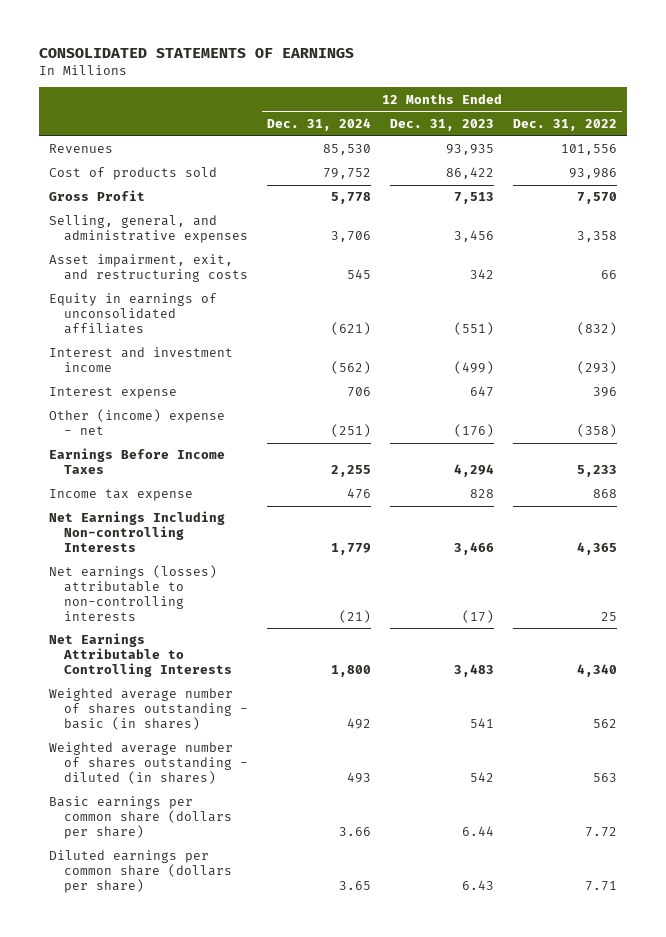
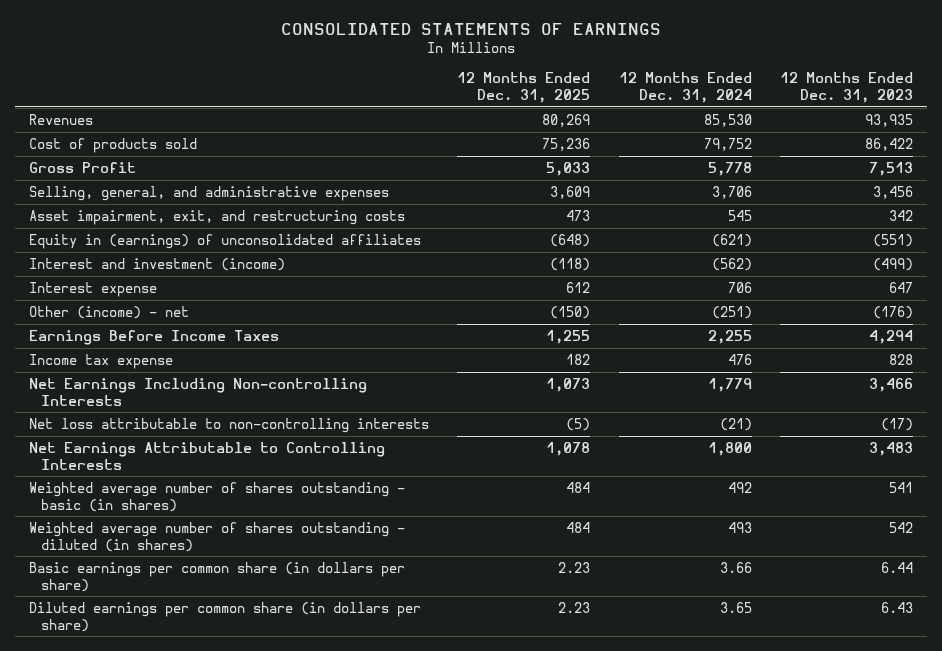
- | 12 Months Ended Dec. 31, 2024 | 12 Months Ended Dec. 31, 2023 | 12 Months Ended Dec. 31, 2022
+ | 12 Months Ended Dec. 31, 2025 | 12 Months Ended Dec. 31, 2024 | 12 Months Ended Dec. 31, 2023
- Equity in earnings of unconsolidated affiliates | (621) | (551) | (832)
- Interest and investment income | (562) | (499) | (293)
+ Equity in (earnings) of unconsolidated affiliates | (648) | (621) | (551)
+ Interest and investment (income) | (118) | (562) | (499)
- Other (income) expense - net | (251) | (176) | (358)
+ Other (income) - net | (150) | (251) | (176)
- Net earnings (losses) attributable to non-controlling interests | (21) | (17) | 25
+ Net loss attributable to non-controlling interests | (5) | (21) | (17)
- Basic earnings per common share (dollars per share) | 3.66 | 6.44 | 7.72
- Diluted earnings per common share (dollars per share) | 3.65 | 6.43 | 7.71
+ Basic earnings per common share (in dollars per share) | 2.23 | 3.66 | 6.44
+ Diluted earnings per common share (in dollars per share) | 2.23 | 3.65 | 6.43

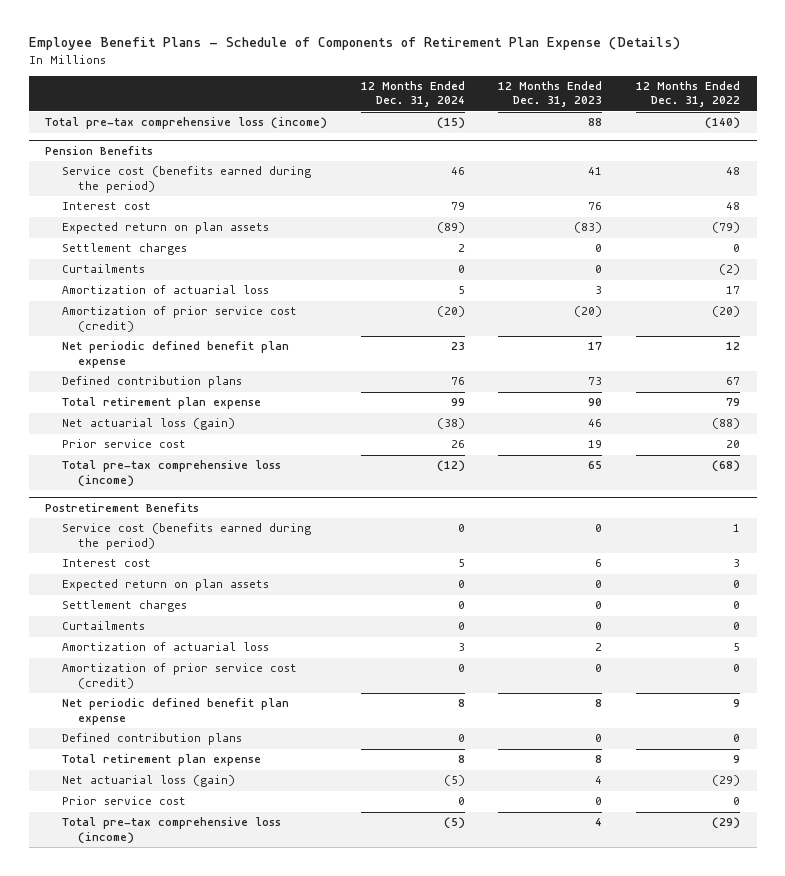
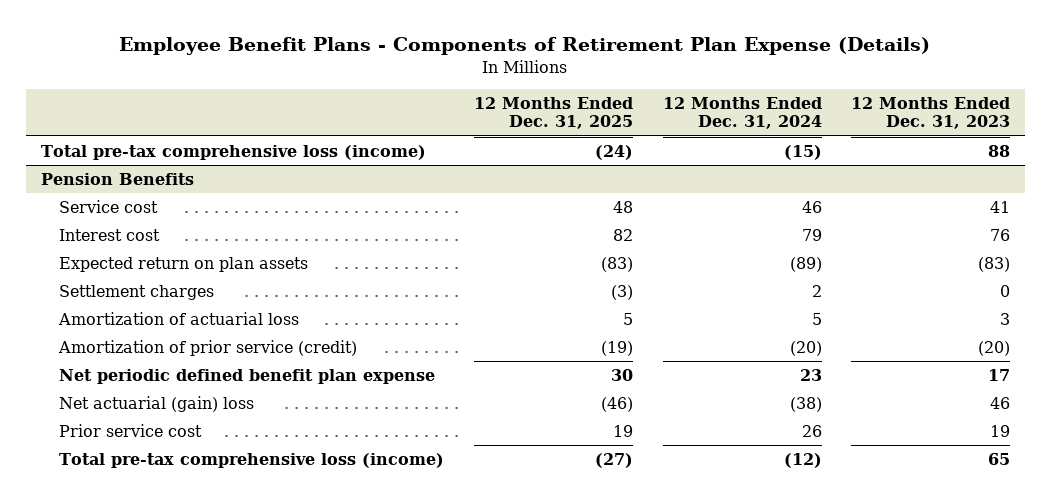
- Employee Benefit Plans - Schedule of Components of Retirement Plan Expense (Details)
+ Employee Benefit Plans - Components of Retirement Plan Expense (Details)
- | 12 Months Ended Dec. 31, 2024 | 12 Months Ended Dec. 31, 2023 | 12 Months Ended Dec. 31, 2022
+ | 12 Months Ended Dec. 31, 2025 | 12 Months Ended Dec. 31, 2024 | 12 Months Ended Dec. 31, 2023
@ Pension Benefits
- Service cost (benefits earned during the period) | 46 | 41 | 48
+ Service cost | 48 | 46 | 41
- Curtailments | 0 | 0 | (2)
- Amortization of prior service cost (credit) | (20) | (20) | (20)
+ Amortization of prior service (credit) | (19) | (20) | (20)
- Defined contribution plans | 76 | 73 | 67
- Total retirement plan expense | 99 | 90 | 79
- Net actuarial loss (gain) | (38) | 46 | (88)
+ Net actuarial (gain) loss | (46) | (38) | 46
- Postretirement Benefits
- Service cost (benefits earned during the period) | 0 | 0 | 1
- Interest cost | 5 | 6 | 3
- Expected return on plan assets | 0 | 0 | 0
- Settlement charges | 0 | 0 | 0
- Curtailments | 0 | 0 | 0
- Amortization of actuarial loss | 3 | 2 | 5
- Amortization of prior service cost (credit) | 0 | 0 | 0
- Net periodic defined benefit plan expense | 8 | 8 | 9
- Defined contribution plans | 0 | 0 | 0
- Total retirement plan expense | 8 | 8 | 9
- Net actuarial loss (gain) | (5) | 4 | (29)
- Prior service cost | 0 | 0 | 0
- Total pre-tax comprehensive loss (income) | (5) | 4 | (29)

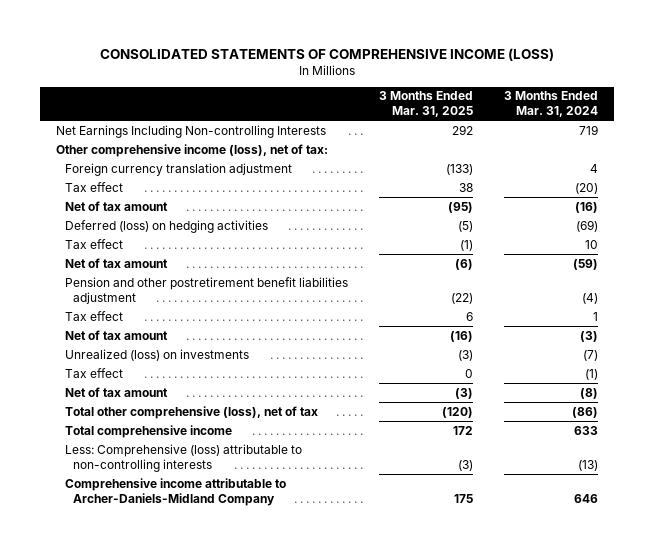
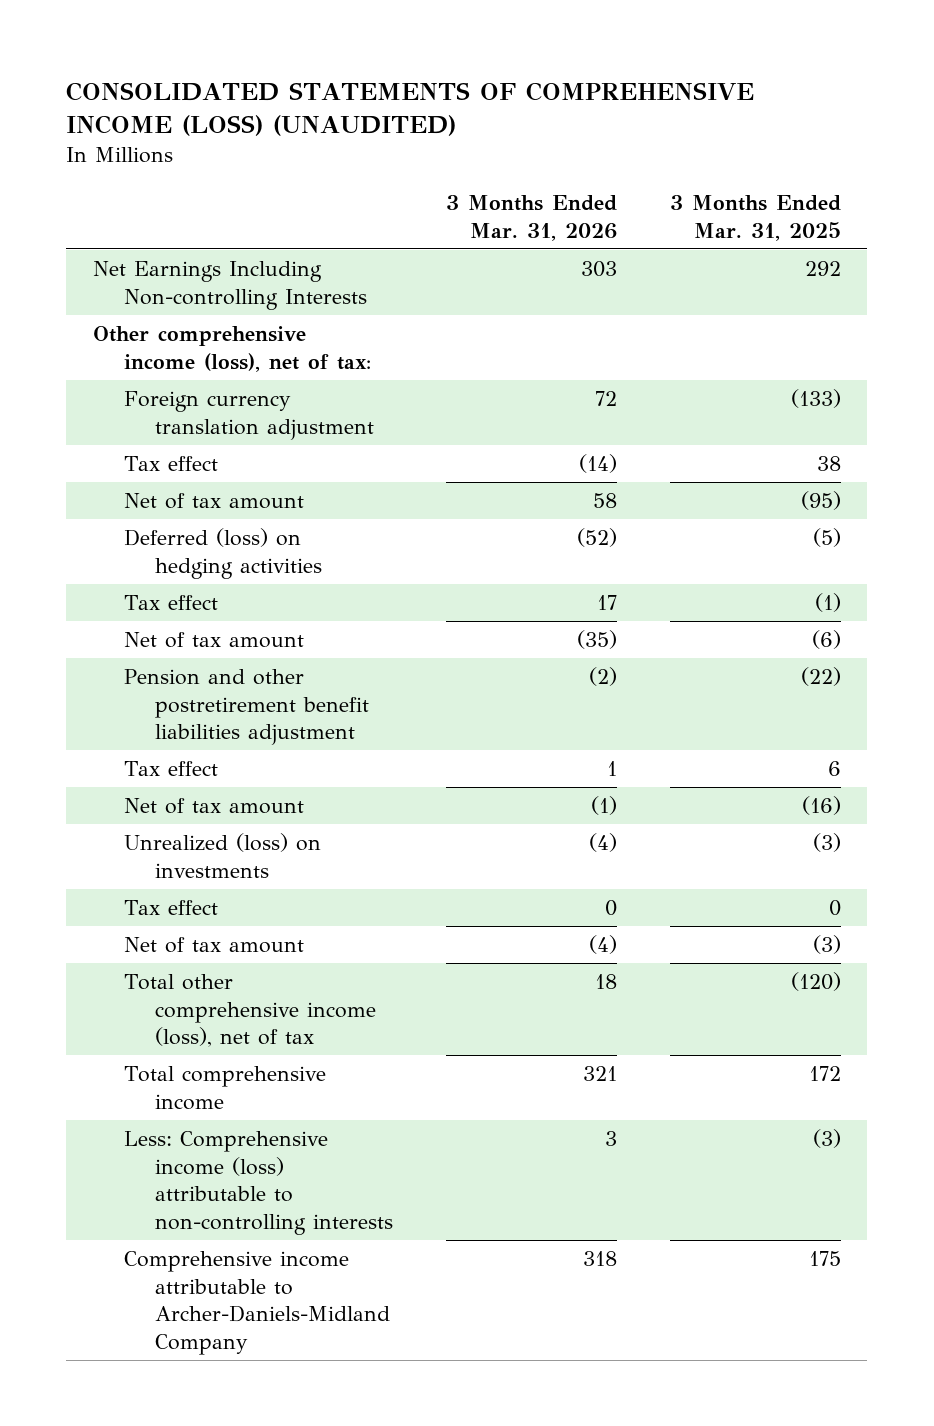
- CONSOLIDATED STATEMENTS OF COMPREHENSIVE INCOME (LOSS)
+ CONSOLIDATED STATEMENTS OF COMPREHENSIVE INCOME (LOSS) (UNAUDITED)
- | 3 Months Ended Mar. 31, 2025 | 3 Months Ended Mar. 31, 2024
+ | 3 Months Ended Mar. 31, 2026 | 3 Months Ended Mar. 31, 2025
- Total other comprehensive (loss), net of tax | (120) | (86)
+ Total other comprehensive income (loss), net of tax | 18 | (120)
- Less: Comprehensive (loss) attributable to non-controlling interests | (3) | (13)
+ Less: Comprehensive income (loss) attributable to non-controlling interests | 3 | (3)

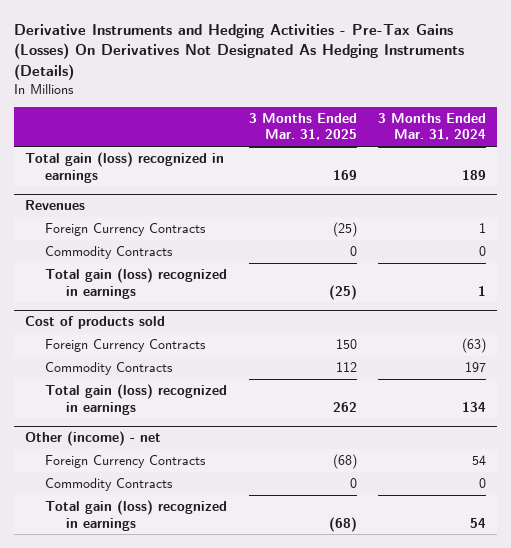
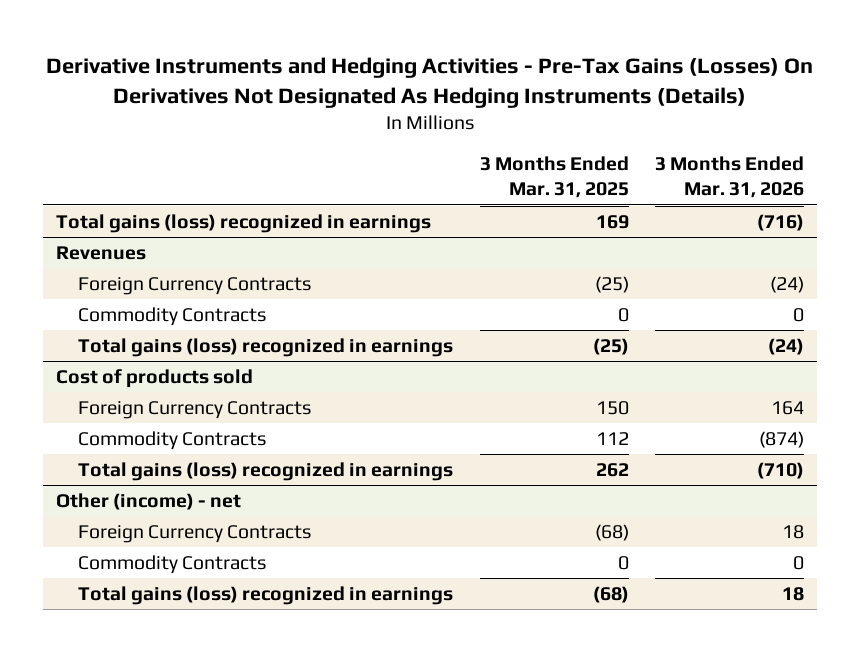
- | 3 Months Ended Mar. 31, 2025 | 3 Months Ended Mar. 31, 2024
+ | 3 Months Ended Mar. 31, 2025 | 3 Months Ended Mar. 31, 2026
- Total gain (loss) recognized in earnings | 169 | 189
+ Total gains (loss) recognized in earnings | 169 | (716)
@ Revenues
- Total gain (loss) recognized in earnings | (25) | 1
+ Total gains (loss) recognized in earnings | (25) | (24)
@ Cost of products sold
- Total gain (loss) recognized in earnings | 262 | 134
+ Total gains (loss) recognized in earnings | 262 | (710)
@ Other (income) - net
- Total gain (loss) recognized in earnings | (68) | 54
+ Total gains (loss) recognized in earnings | (68) | 18

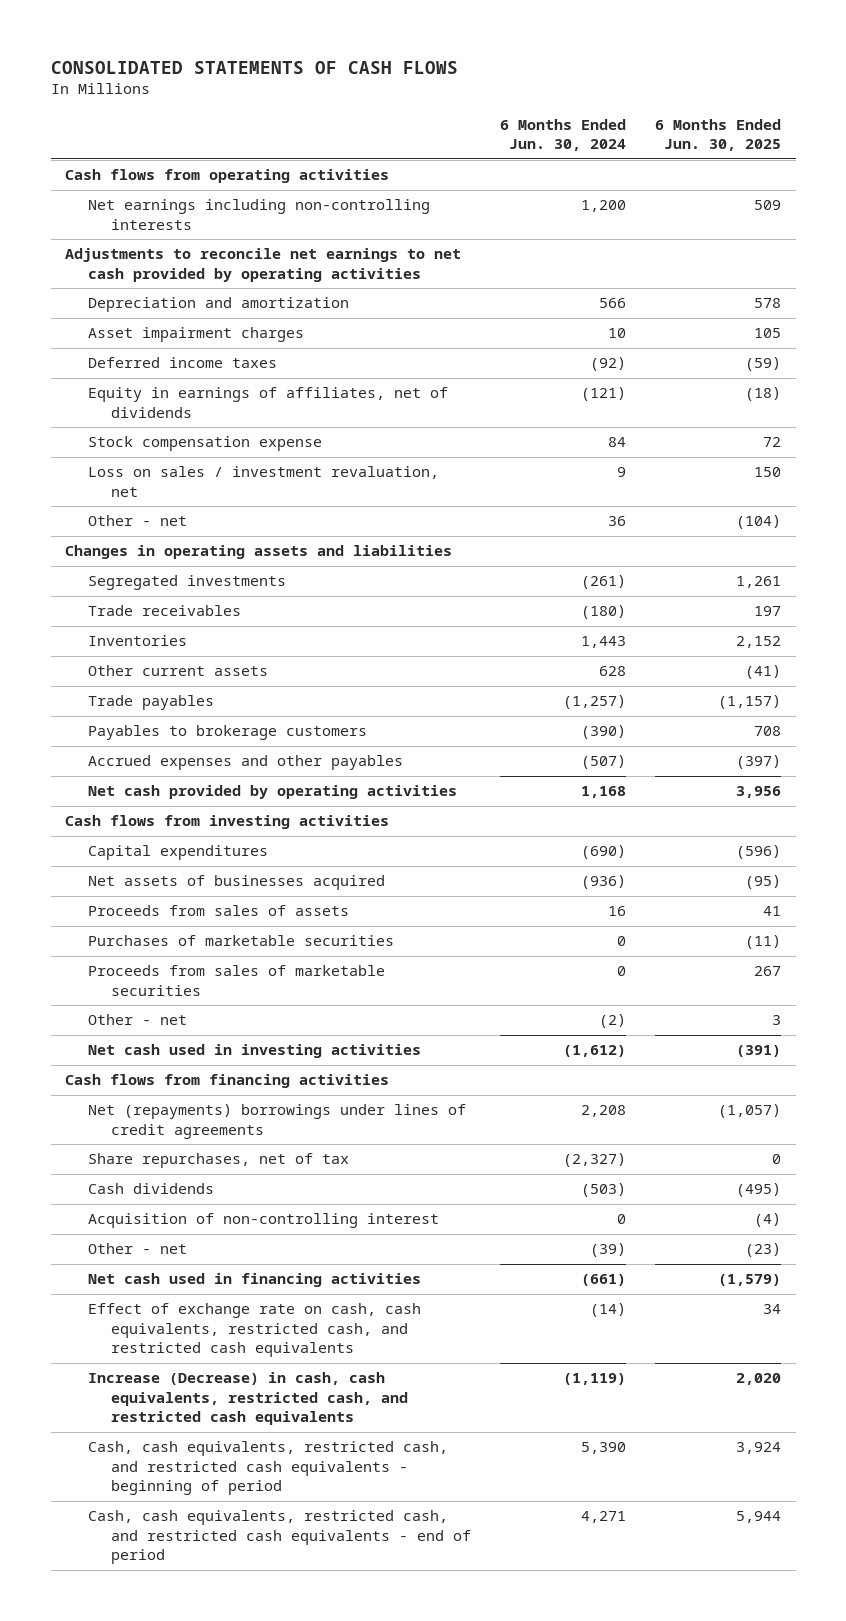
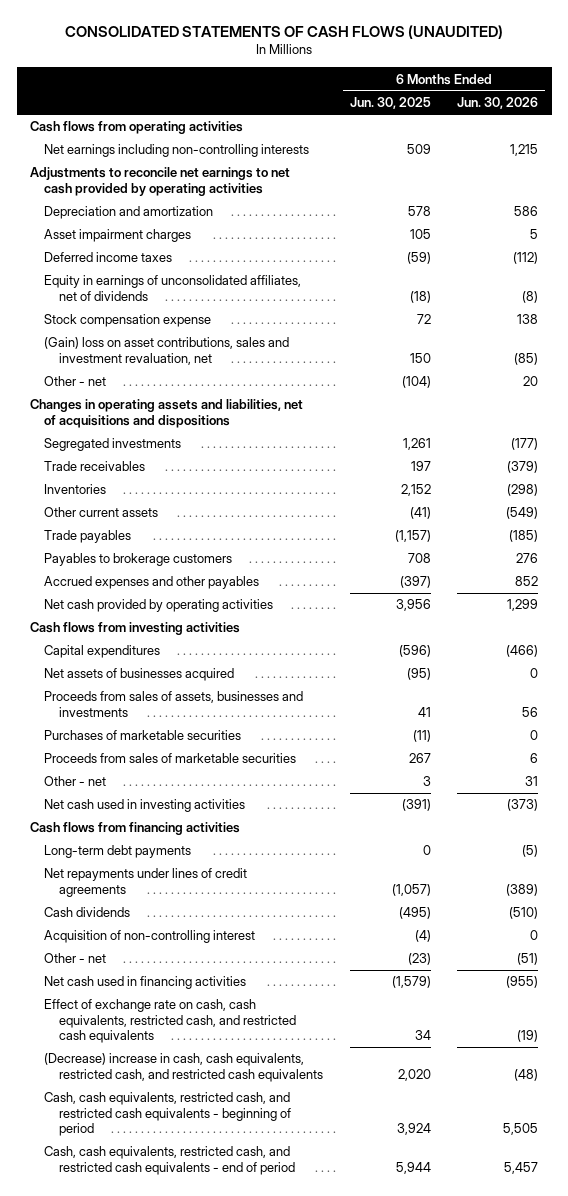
- CONSOLIDATED STATEMENTS OF CASH FLOWS
+ CONSOLIDATED STATEMENTS OF CASH FLOWS (UNAUDITED)
- | 6 Months Ended Jun. 30, 2024 | 6 Months Ended Jun. 30, 2025
+ | 6 Months Ended Jun. 30, 2025 | 6 Months Ended Jun. 30, 2026
- Equity in earnings of affiliates, net of dividends | (121) | (18)
+ Equity in earnings of unconsolidated affiliates, net of dividends | (18) | (8)
- Loss on sales / investment revaluation, net | 9 | 150
+ (Gain) loss on asset contributions, sales and investment revaluation, net | 150 | (85)
- Changes in operating assets and liabilities
+ Changes in operating assets and liabilities, net of acquisitions and dispositions
- Proceeds from sales of assets | 16 | 41
+ Proceeds from sales of assets, businesses and investments | 41 | 56
- Net (repayments) borrowings under lines of credit agreements | 2,208 | (1,057)
- Share repurchases, net of tax | (2,327) | 0
+ Long-term debt payments | 0 | (5)
+ Net repayments under lines of credit agreements | (1,057) | (389)
- Increase (Decrease) in cash, cash equivalents, restricted cash, and restricted cash equivalents | (1,119) | 2,020
+ (Decrease) increase in cash, cash equivalents, restricted cash, and restricted cash equivalents | 2,020 | (48)

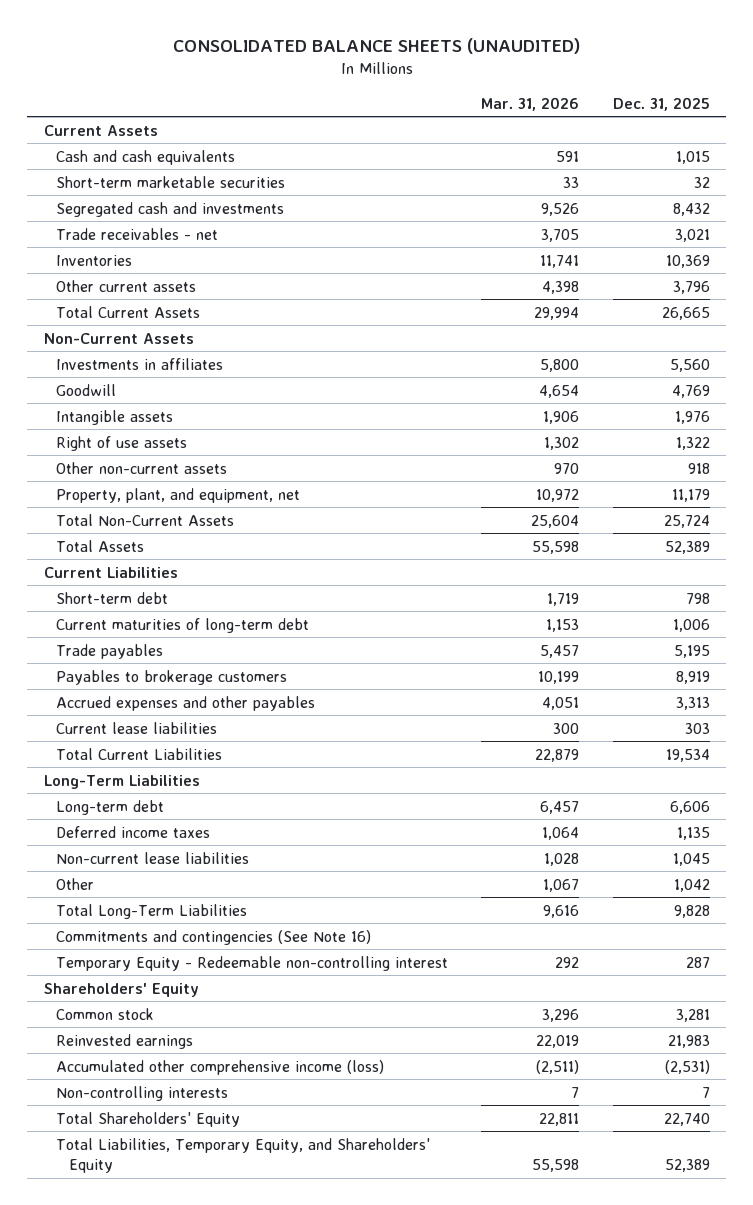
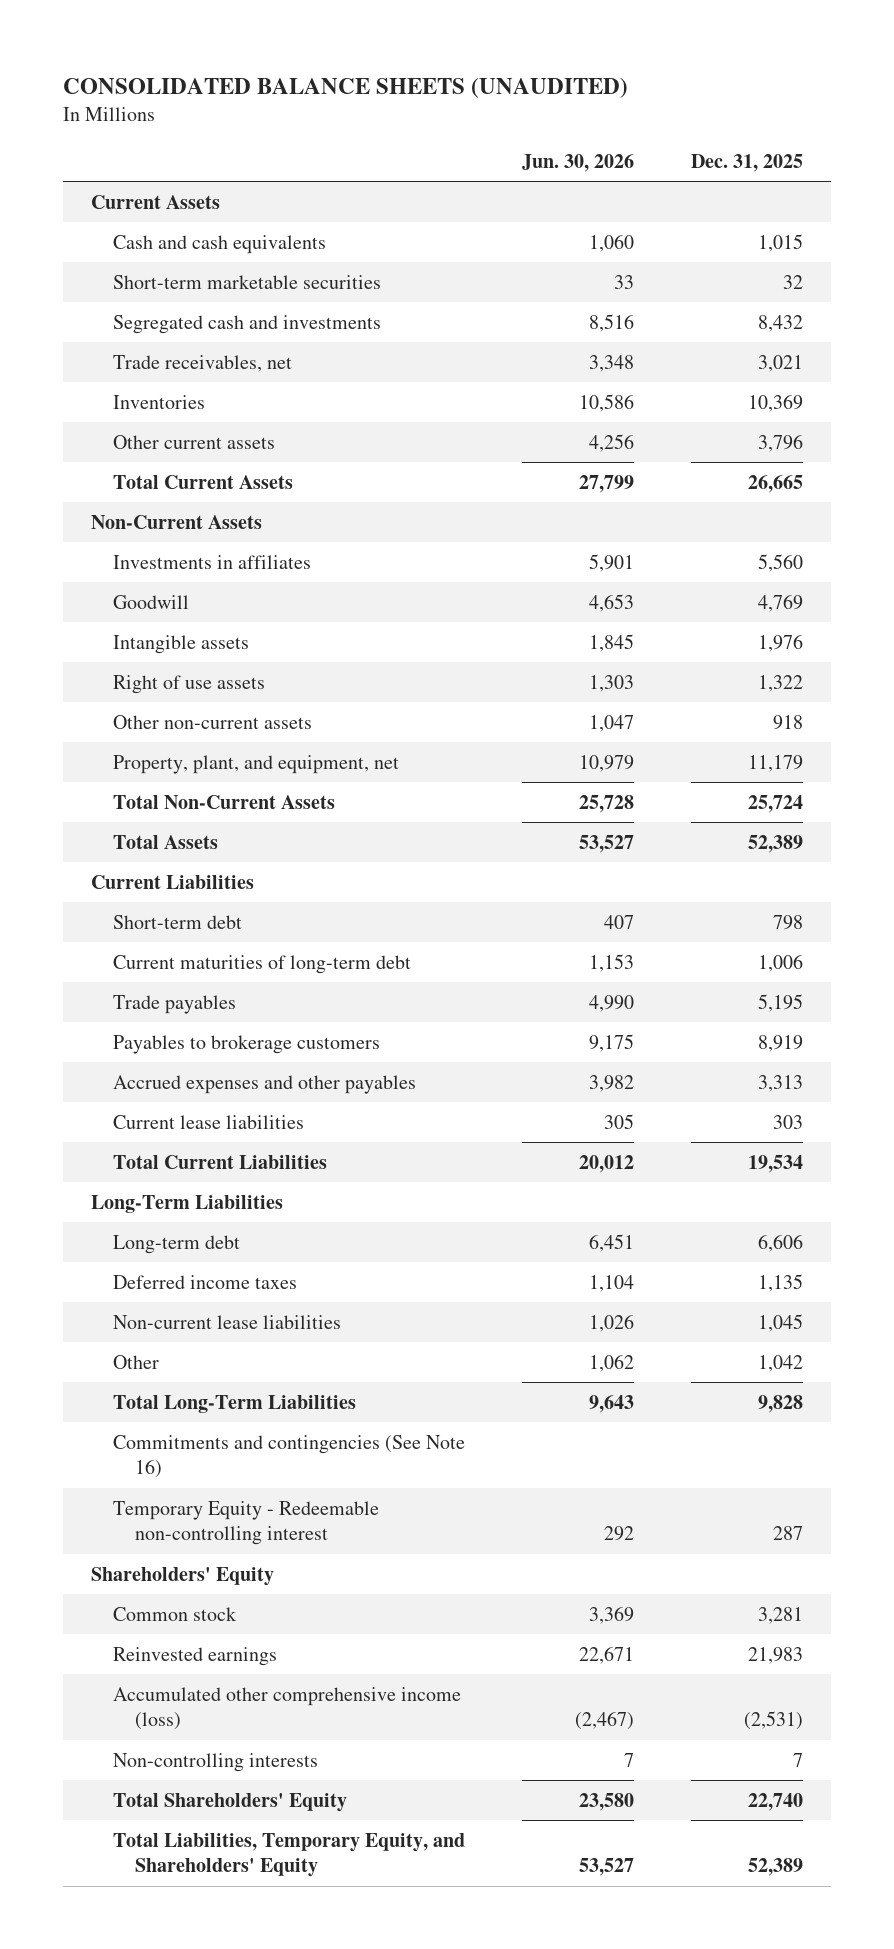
- | Mar. 31, 2026 | Dec. 31, 2025
+ | Jun. 30, 2026 | Dec. 31, 2025
- Trade receivables - net | 3,705 | 3,021
+ Trade receivables, net | 3,348 | 3,021

